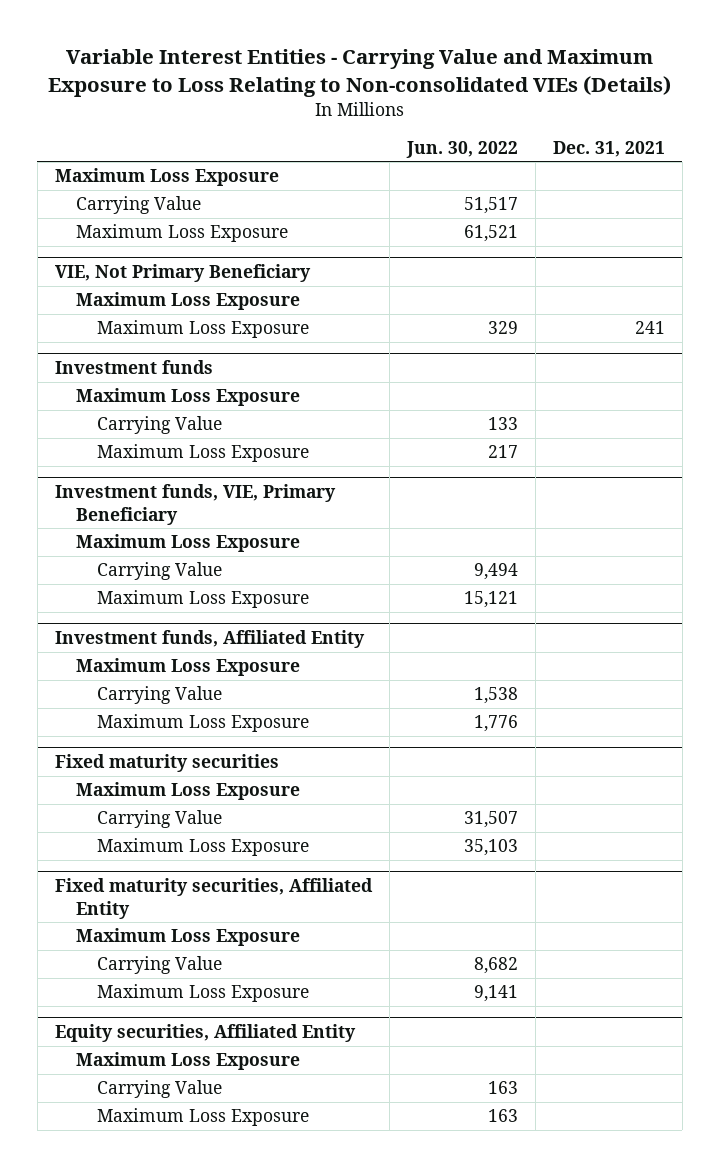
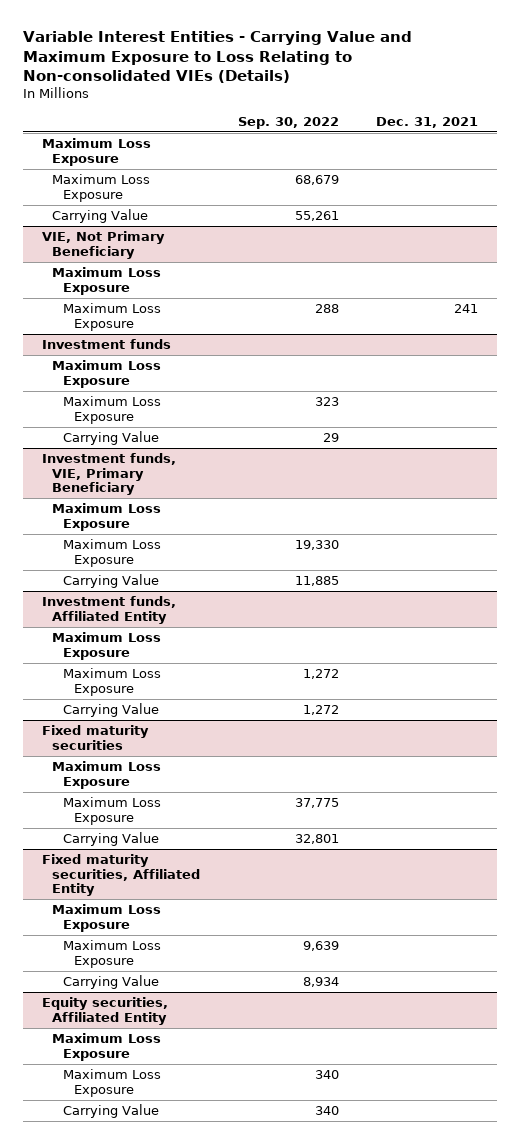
- | Jun. 30, 2022 | Dec. 31, 2021
+ | Sep. 30, 2022 | Dec. 31, 2021
moved down: Carrying Value | 55,261 |
@ Investment funds
moved down: Carrying Value | 29 |
@ Investment funds, VIE, Primary Beneficiary
moved down: Carrying Value | 11,885 |
@ Investment funds, Affiliated Entity
moved down: Carrying Value | 1,272 |
@ Fixed maturity securities
moved down: Carrying Value | 32,801 |
@ Fixed maturity securities, Affiliated Entity
moved down: Carrying Value | 8,934 |
@ Equity securities, Affiliated Entity
moved down: Carrying Value | 340 |

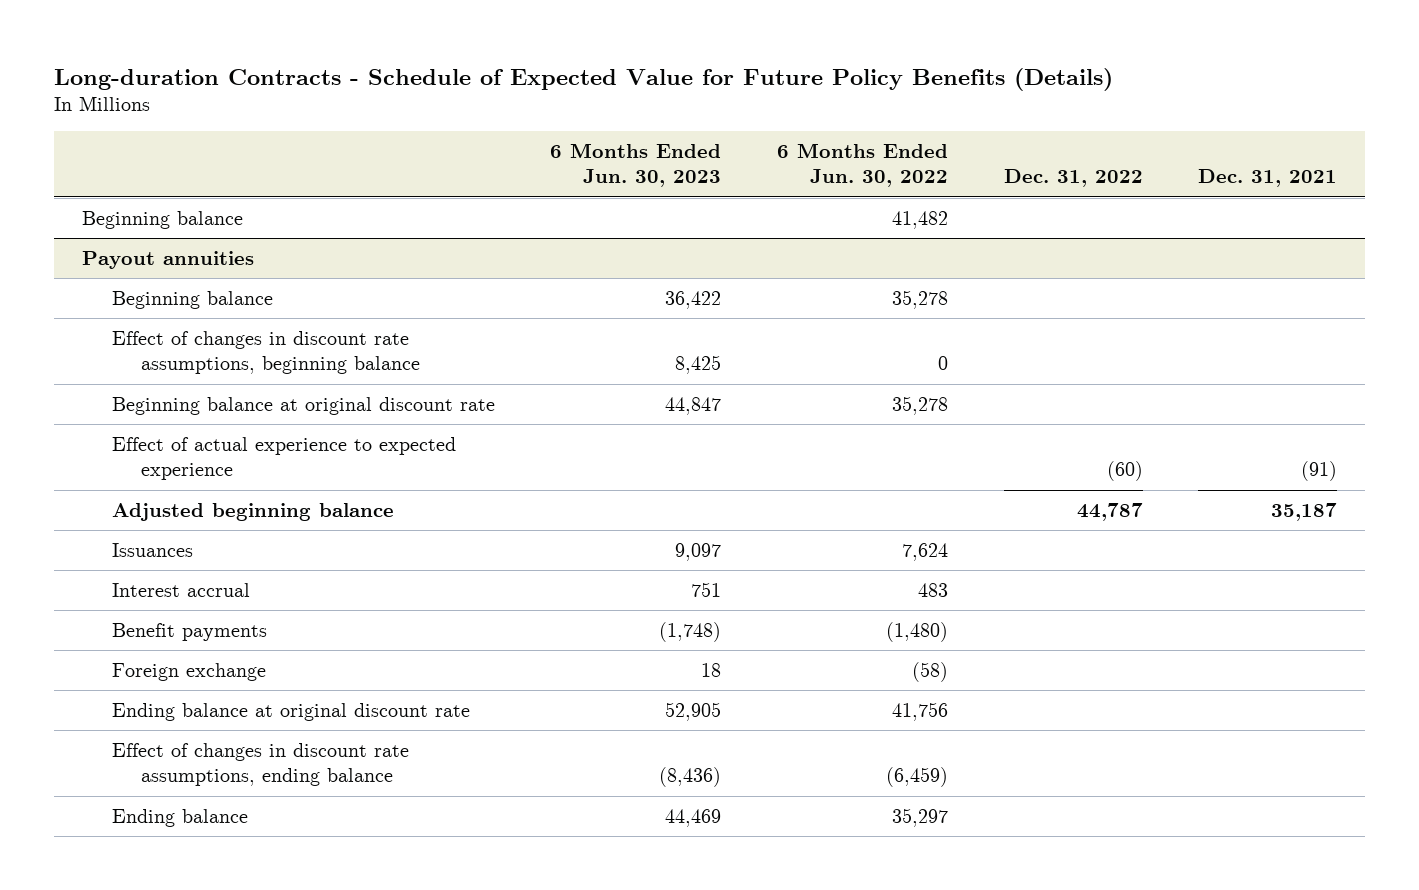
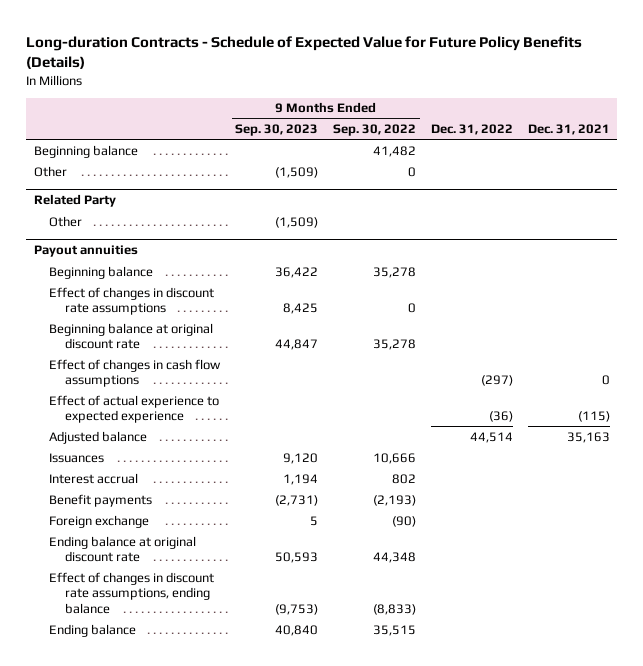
- | 6 Months Ended Jun. 30, 2023 | 6 Months Ended Jun. 30, 2022 | Dec. 31, 2022 | Dec. 31, 2021
+ | 9 Months Ended Sep. 30, 2023 | 9 Months Ended Sep. 30, 2022 | Dec. 31, 2022 | Dec. 31, 2021
+ Other | (1,509) | 0 | |
+ Related Party
+ Other | (1,509) | | |
@ Payout annuities
- Effect of changes in discount rate assumptions, beginning balance | 8,425 | 0 | |
+ Effect of changes in discount rate assumptions | 8,425 | 0 | |
- Effect of actual experience to expected experience | | | (60) | (91)
- Adjusted beginning balance | | | 44,787 | 35,187
+ Effect of changes in cash flow assumptions | | | (297) | 0
+ Effect of actual experience to expected experience | | | (36) | (115)
+ Adjusted balance | | | 44,514 | 35,163

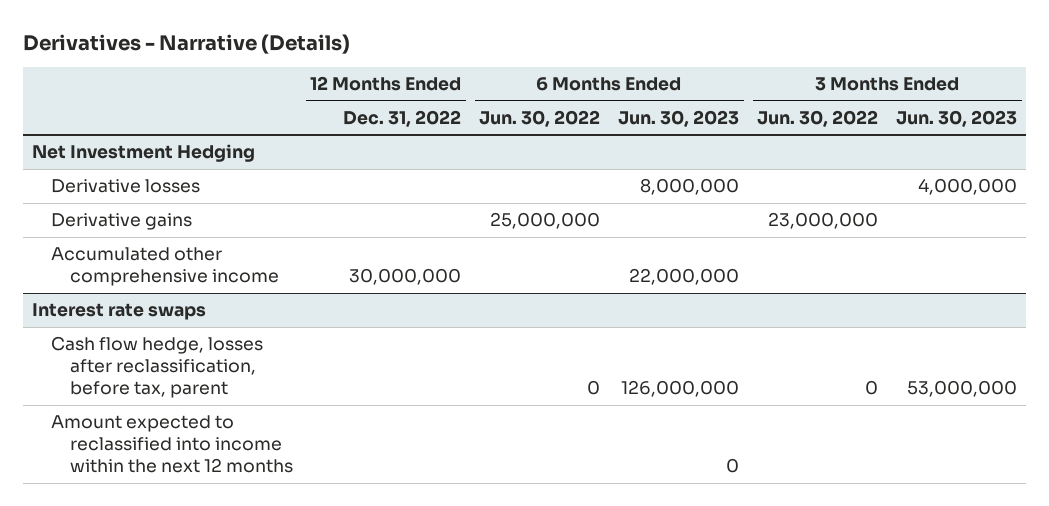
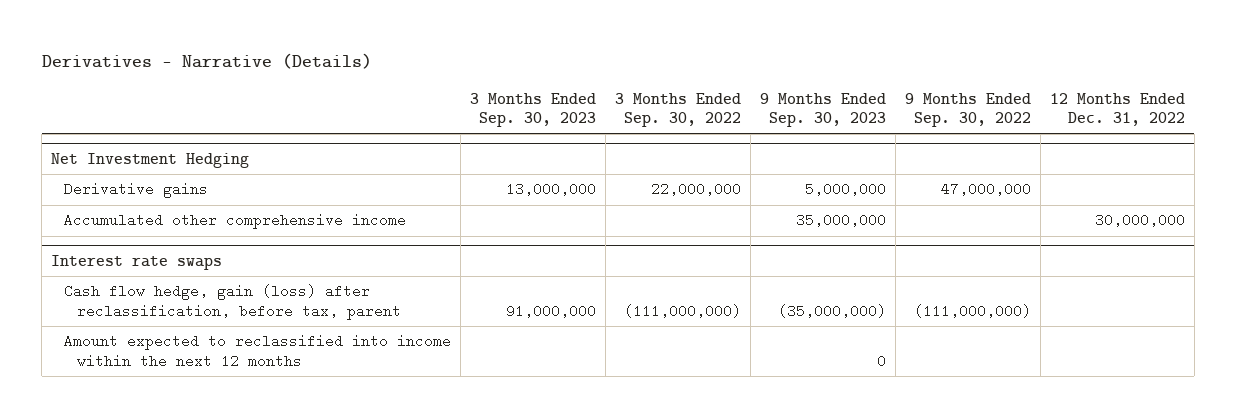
- | 12 Months Ended Dec. 31, 2022 | 6 Months Ended Jun. 30, 2022 | 6 Months Ended Jun. 30, 2023 | 3 Months Ended Jun. 30, 2022 | 3 Months Ended Jun. 30, 2023
+ | 3 Months Ended Sep. 30, 2023 | 3 Months Ended Sep. 30, 2022 | 9 Months Ended Sep. 30, 2023 | 9 Months Ended Sep. 30, 2022 | 12 Months Ended Dec. 31, 2022
@ Net Investment Hedging
- Derivative losses | | | 8,000,000 | | 4,000,000
@ Interest rate swaps
- Cash flow hedge, losses after reclassification, before tax, parent | | 0 | 126,000,000 | 0 | 53,000,000
+ Cash flow hedge, gain (loss) after reclassification, before tax, parent | 91,000,000 | (111,000,000) | (35,000,000) | (111,000,000) |

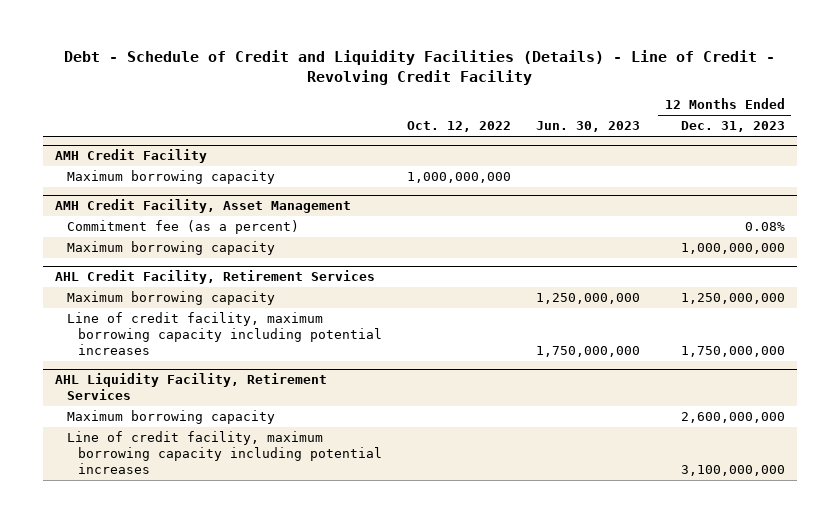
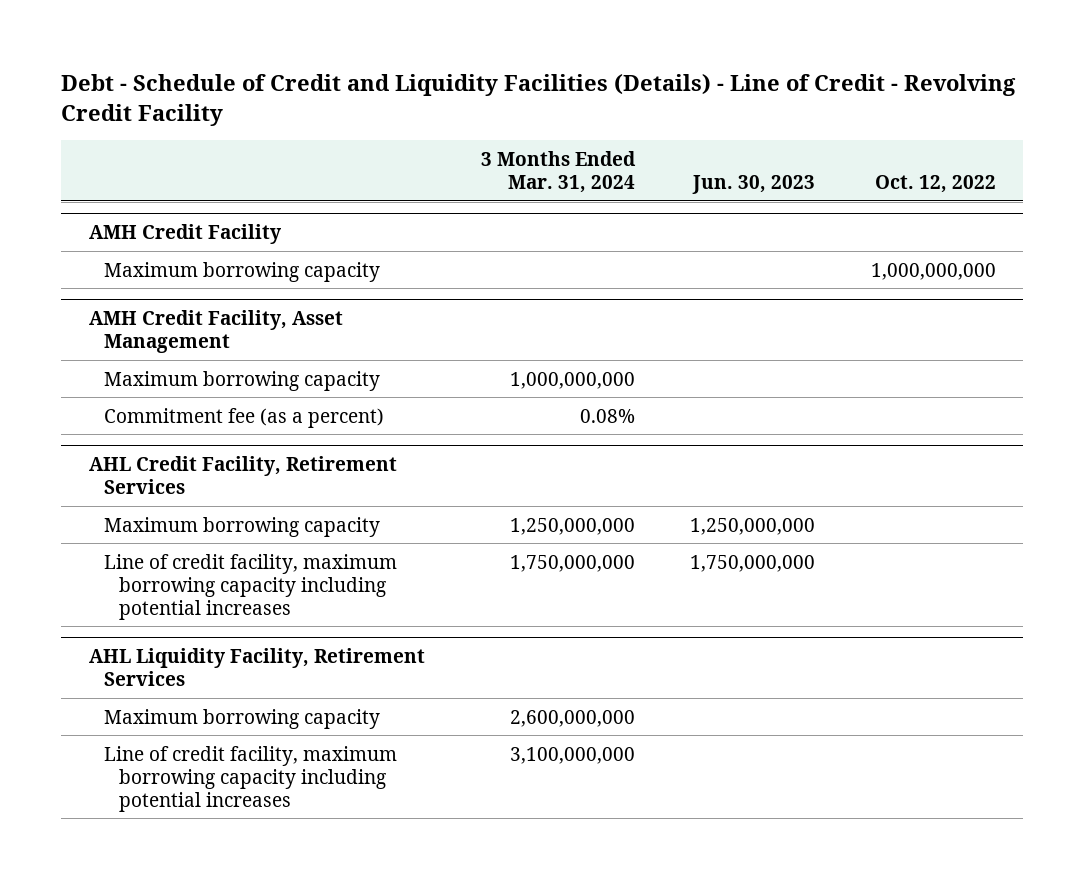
- | Oct. 12, 2022 | Jun. 30, 2023 | 12 Months Ended Dec. 31, 2023
+ | 3 Months Ended Mar. 31, 2024 | Jun. 30, 2023 | Oct. 12, 2022
@ AMH Credit Facility, Asset Management
moved down: Commitment fee (as a percent) | 0.08% | |

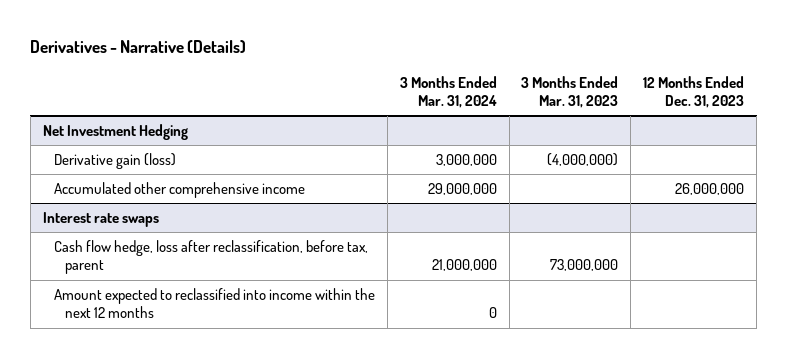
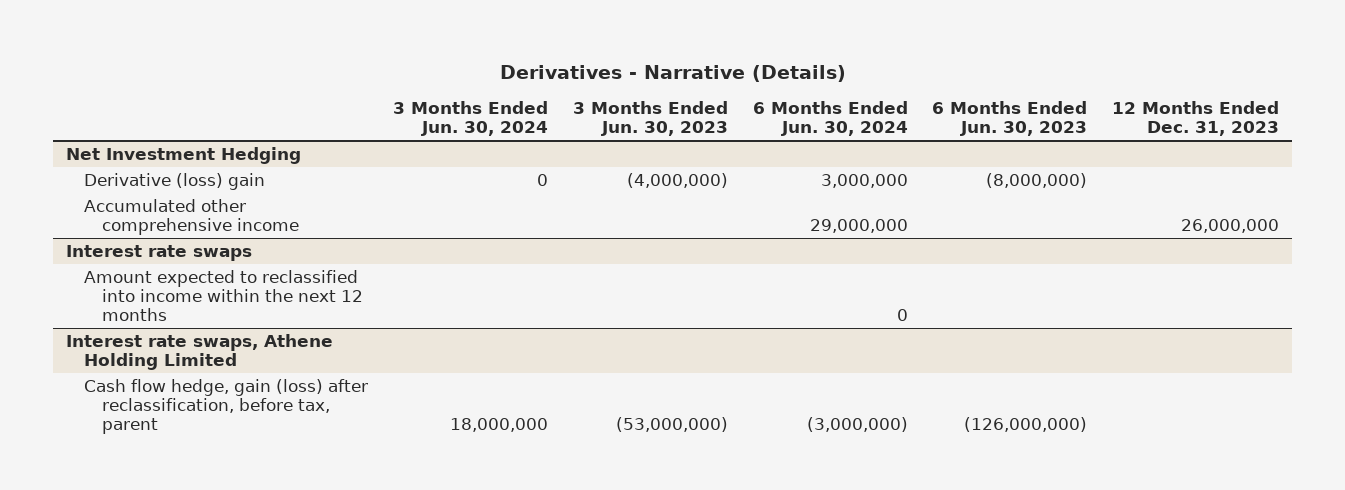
- | 3 Months Ended Mar. 31, 2024 | 3 Months Ended Mar. 31, 2023 | 12 Months Ended Dec. 31, 2023
+ | 3 Months Ended Jun. 30, 2024 | 3 Months Ended Jun. 30, 2023 | 6 Months Ended Jun. 30, 2024 | 6 Months Ended Jun. 30, 2023 | 12 Months Ended Dec. 31, 2023
@ Net Investment Hedging
- Derivative gain (loss) | 3,000,000 | (4,000,000) |
+ Derivative (loss) gain | 0 | (4,000,000) | 3,000,000 | (8,000,000) |
@ Interest rate swaps
- Cash flow hedge, loss after reclassification, before tax, parent | 21,000,000 | 73,000,000 |
+ Interest rate swaps, Athene Holding Limited
+ Cash flow hedge, gain (loss) after reclassification, before tax, parent | 18,000,000 | (53,000,000) | (3,000,000) | (126,000,000) |

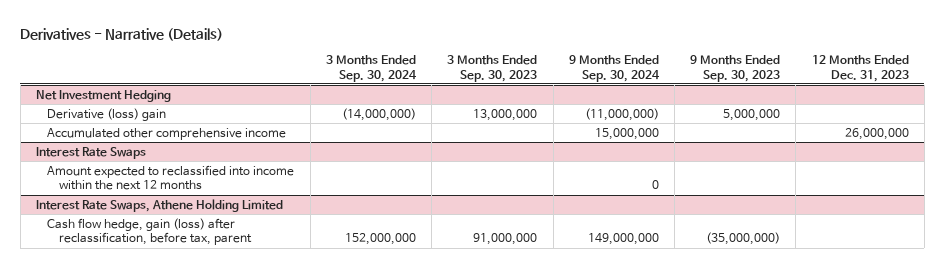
- | 3 Months Ended Jun. 30, 2024 | 3 Months Ended Jun. 30, 2023 | 6 Months Ended Jun. 30, 2024 | 6 Months Ended Jun. 30, 2023 | 12 Months Ended Dec. 31, 2023
+ | 3 Months Ended Sep. 30, 2024 | 3 Months Ended Sep. 30, 2023 | 9 Months Ended Sep. 30, 2024 | 9 Months Ended Sep. 30, 2023 | 12 Months Ended Dec. 31, 2023
- Interest rate swaps
+ Interest Rate Swaps
- Interest rate swaps, Athene Holding Limited
+ Interest Rate Swaps, Athene Holding Limited

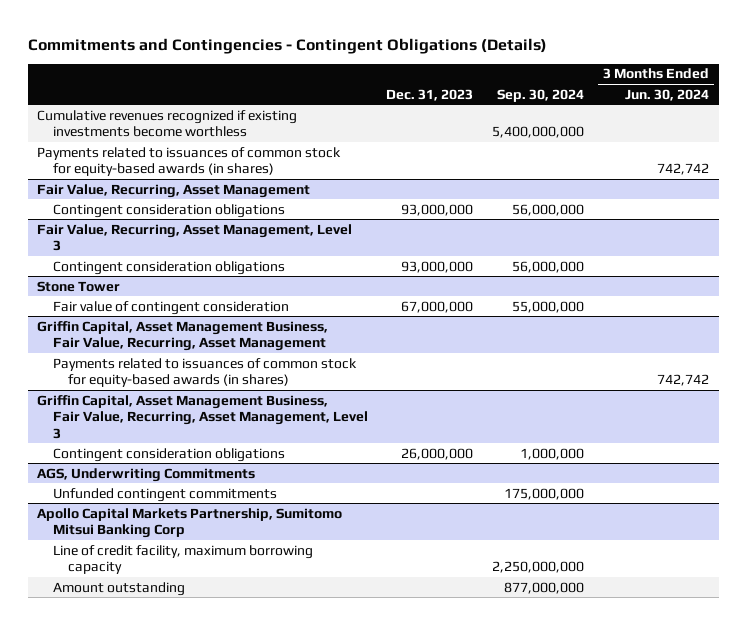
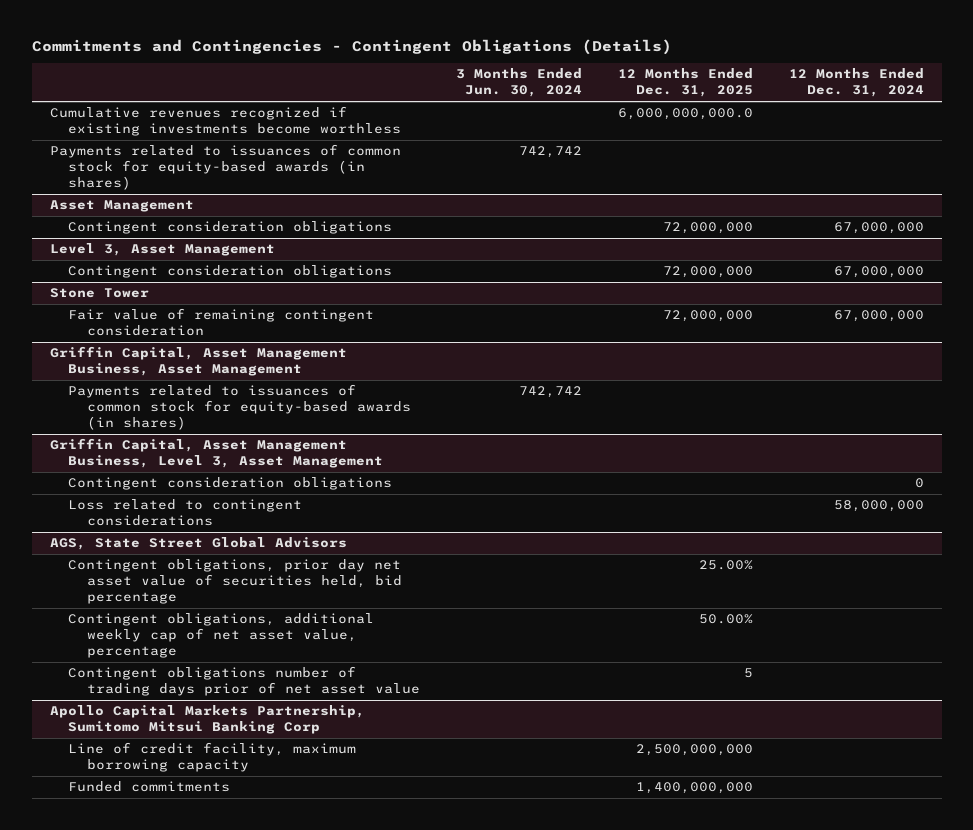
- | Dec. 31, 2023 | Sep. 30, 2024 | 3 Months Ended Jun. 30, 2024
+ | 3 Months Ended Jun. 30, 2024 | 12 Months Ended Dec. 31, 2025 | 12 Months Ended Dec. 31, 2024
- Fair Value, Recurring, Asset Management
+ Asset Management
- Fair Value, Recurring, Asset Management, Level 3
+ Level 3, Asset Management
@ Stone Tower
- Fair value of contingent consideration | 67,000,000 | 55,000,000 |
- Griffin Capital, Asset Management Business, Fair Value, Recurring, Asset Management
@ Stone Tower
+ Fair value of remaining contingent consideration | | 72,000,000 | 67,000,000
+ Griffin Capital, Asset Management Business, Asset Management
- Griffin Capital, Asset Management Business, Fair Value, Recurring, Asset Management, Level 3
+ Griffin Capital, Asset Management Business, Level 3, Asset Management
- AGS, Underwriting Commitments
- Unfunded contingent commitments | | 175,000,000 |
+ Loss related to contingent considerations | | | 58,000,000
+ AGS, State Street Global Advisors
+ Contingent obligations, prior day net asset value of securities held, bid percentage | | 25.00% |
+ Contingent obligations, additional weekly cap of net asset value, percentage | | 50.00% |
+ Contingent obligations number of trading days prior of net asset value | | 5 |
@ Apollo Capital Markets Partnership, Sumitomo Mitsui Banking Corp
- Amount outstanding | | 877,000,000 |
+ Funded commitments | | 1,400,000,000 |

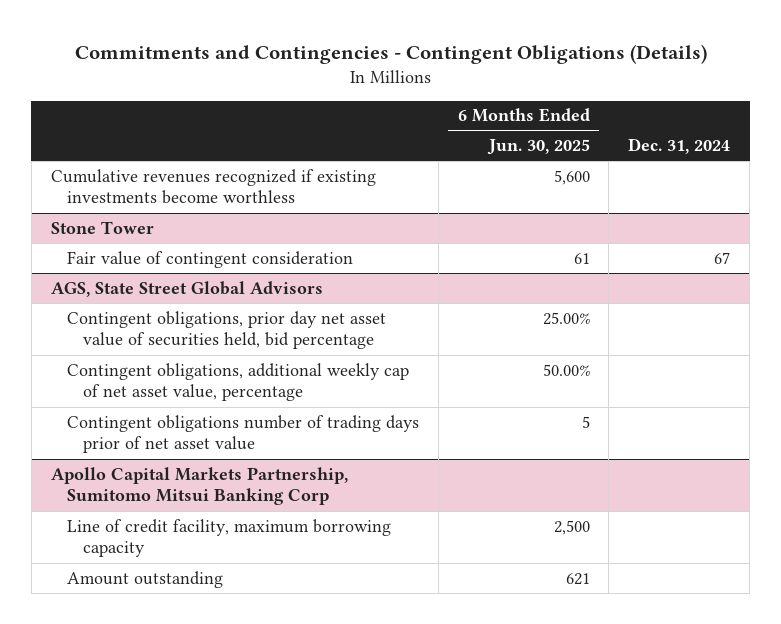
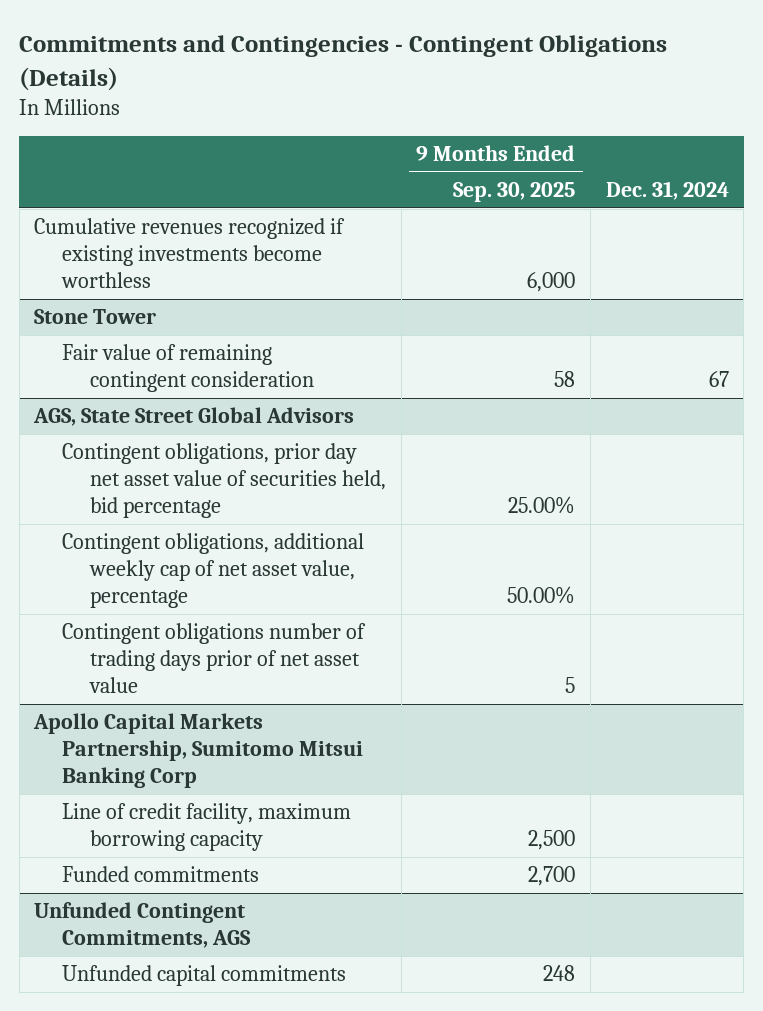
- | 6 Months Ended Jun. 30, 2025 | Dec. 31, 2024
+ | 9 Months Ended Sep. 30, 2025 | Dec. 31, 2024
@ Stone Tower
- Fair value of contingent consideration | 61 | 67
+ Fair value of remaining contingent consideration | 58 | 67
@ Apollo Capital Markets Partnership, Sumitomo Mitsui Banking Corp
- Amount outstanding | 621 |
+ Funded commitments | 2,700 |
+ Unfunded Contingent Commitments, AGS
+ Unfunded capital commitments | 248 |

